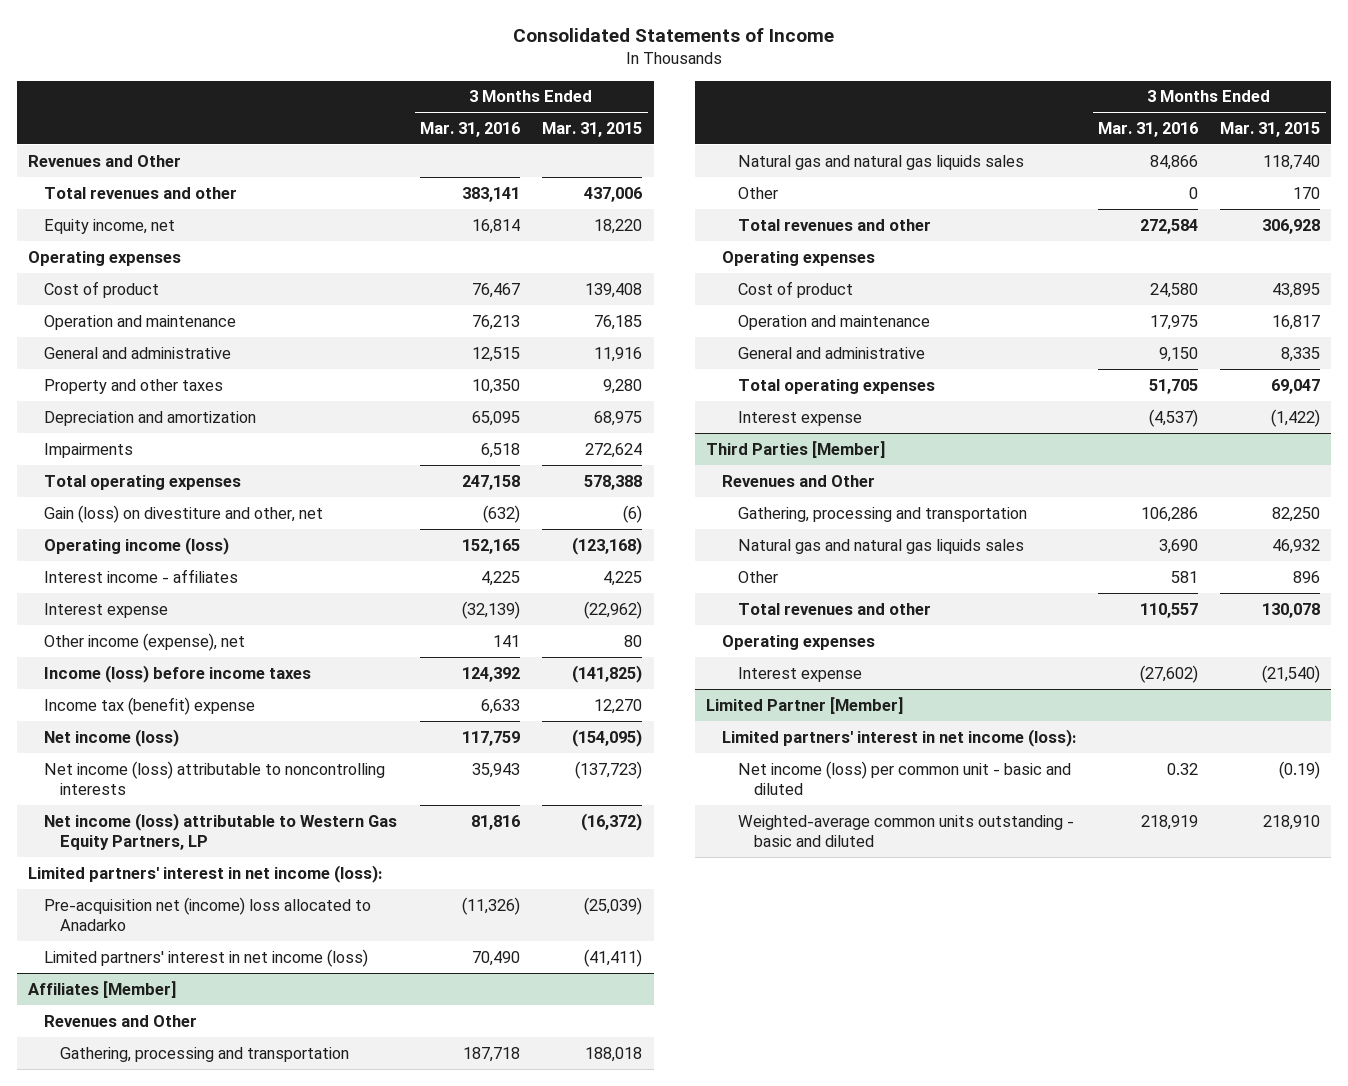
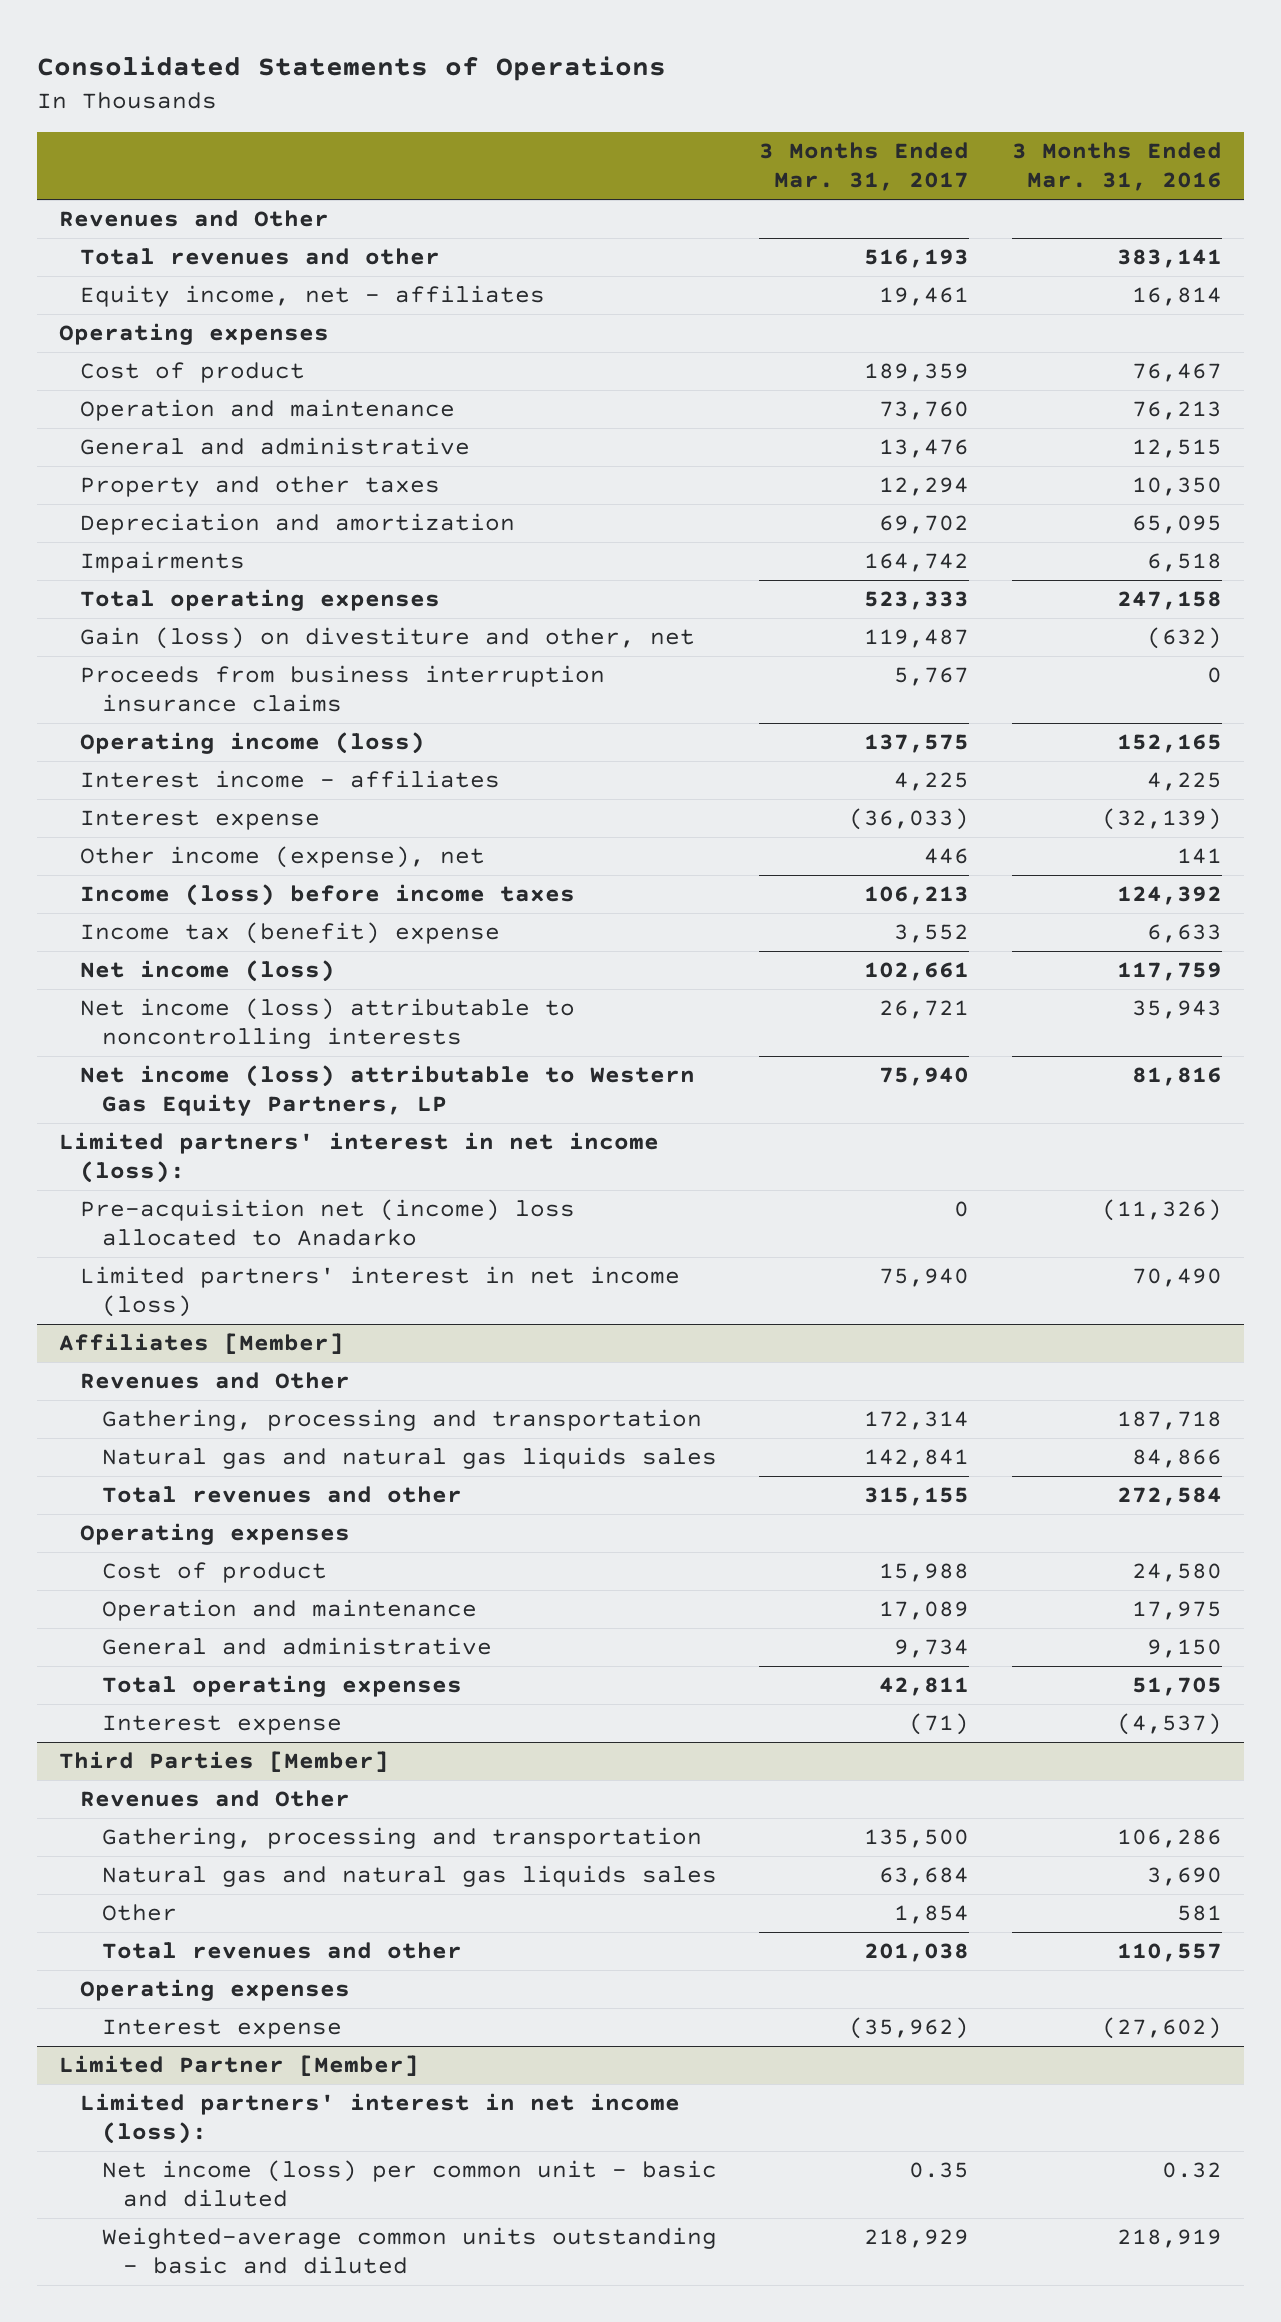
- Consolidated Statements of Income
+ Consolidated Statements of Operations
- | 3 Months Ended Mar. 31, 2016 | 3 Months Ended Mar. 31, 2015
+ | 3 Months Ended Mar. 31, 2017 | 3 Months Ended Mar. 31, 2016
- Equity income, net | 16,814 | 18,220
+ Equity income, net - affiliates | 19,461 | 16,814
+ Proceeds from business interruption insurance claims | 5,767 | 0
@ Affiliates [Member]
- Other | 0 | 170

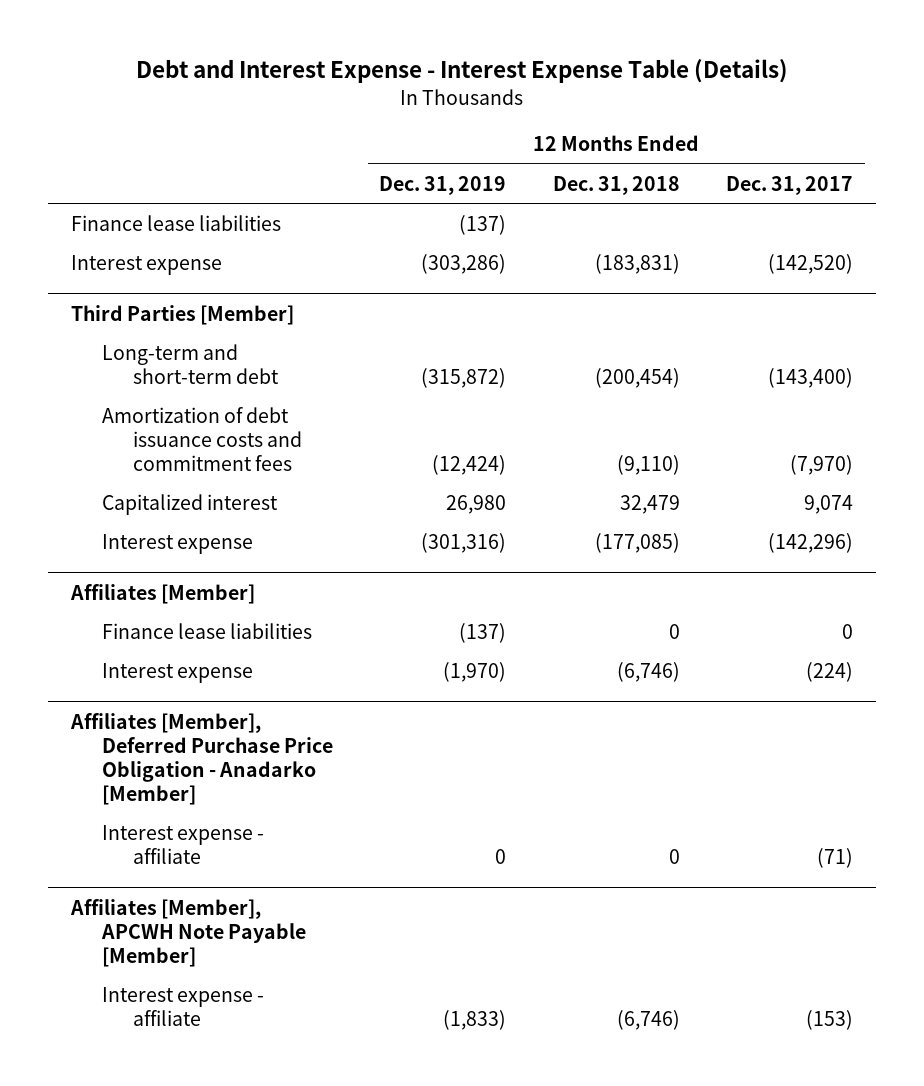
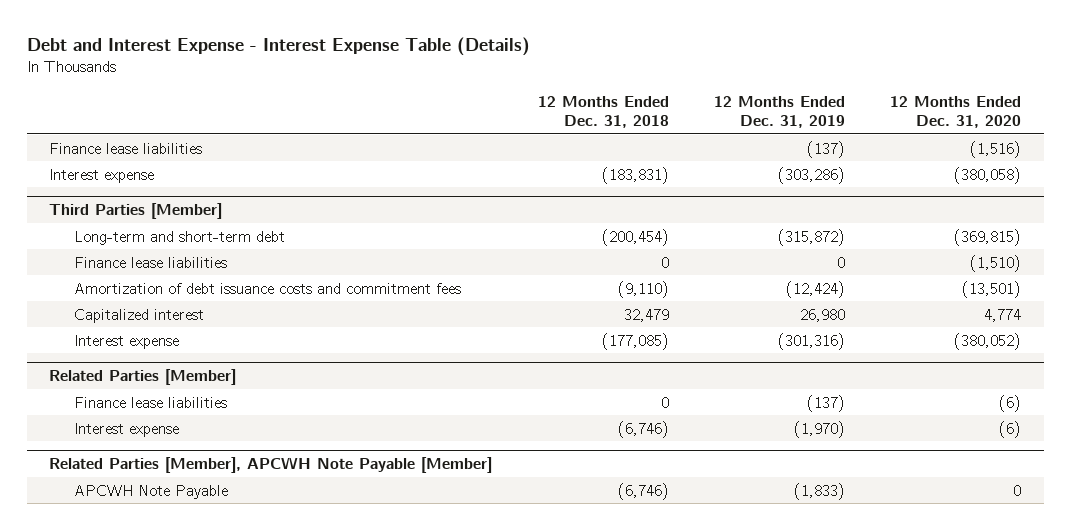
- | 12 Months Ended Dec. 31, 2019 | 12 Months Ended Dec. 31, 2018 | 12 Months Ended Dec. 31, 2017
+ | 12 Months Ended Dec. 31, 2018 | 12 Months Ended Dec. 31, 2019 | 12 Months Ended Dec. 31, 2020
@ Third Parties [Member]
+ Finance lease liabilities | 0 | 0 | (1,510)
- Affiliates [Member]
+ Related Parties [Member]
- Affiliates [Member], Deferred Purchase Price Obligation - Anadarko [Member]
- Interest expense - affiliate | 0 | 0 | (71)
- Affiliates [Member], APCWH Note Payable [Member]
- Interest expense - affiliate | (1,833) | (6,746) | (153)
+ Related Parties [Member], APCWH Note Payable [Member]
+ APCWH Note Payable | (6,746) | (1,833) | 0

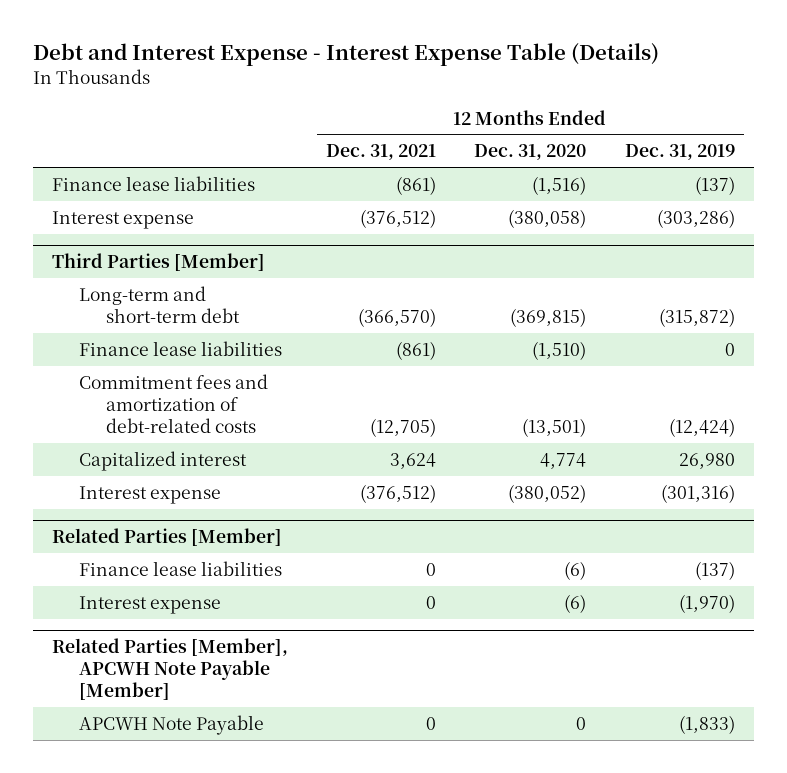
- | 12 Months Ended Dec. 31, 2018 | 12 Months Ended Dec. 31, 2019 | 12 Months Ended Dec. 31, 2020
+ | 12 Months Ended Dec. 31, 2021 | 12 Months Ended Dec. 31, 2020 | 12 Months Ended Dec. 31, 2019
@ Third Parties [Member]
- Amortization of debt issuance costs and commitment fees | (9,110) | (12,424) | (13,501)
+ Commitment fees and amortization of debt-related costs | (12,705) | (13,501) | (12,424)

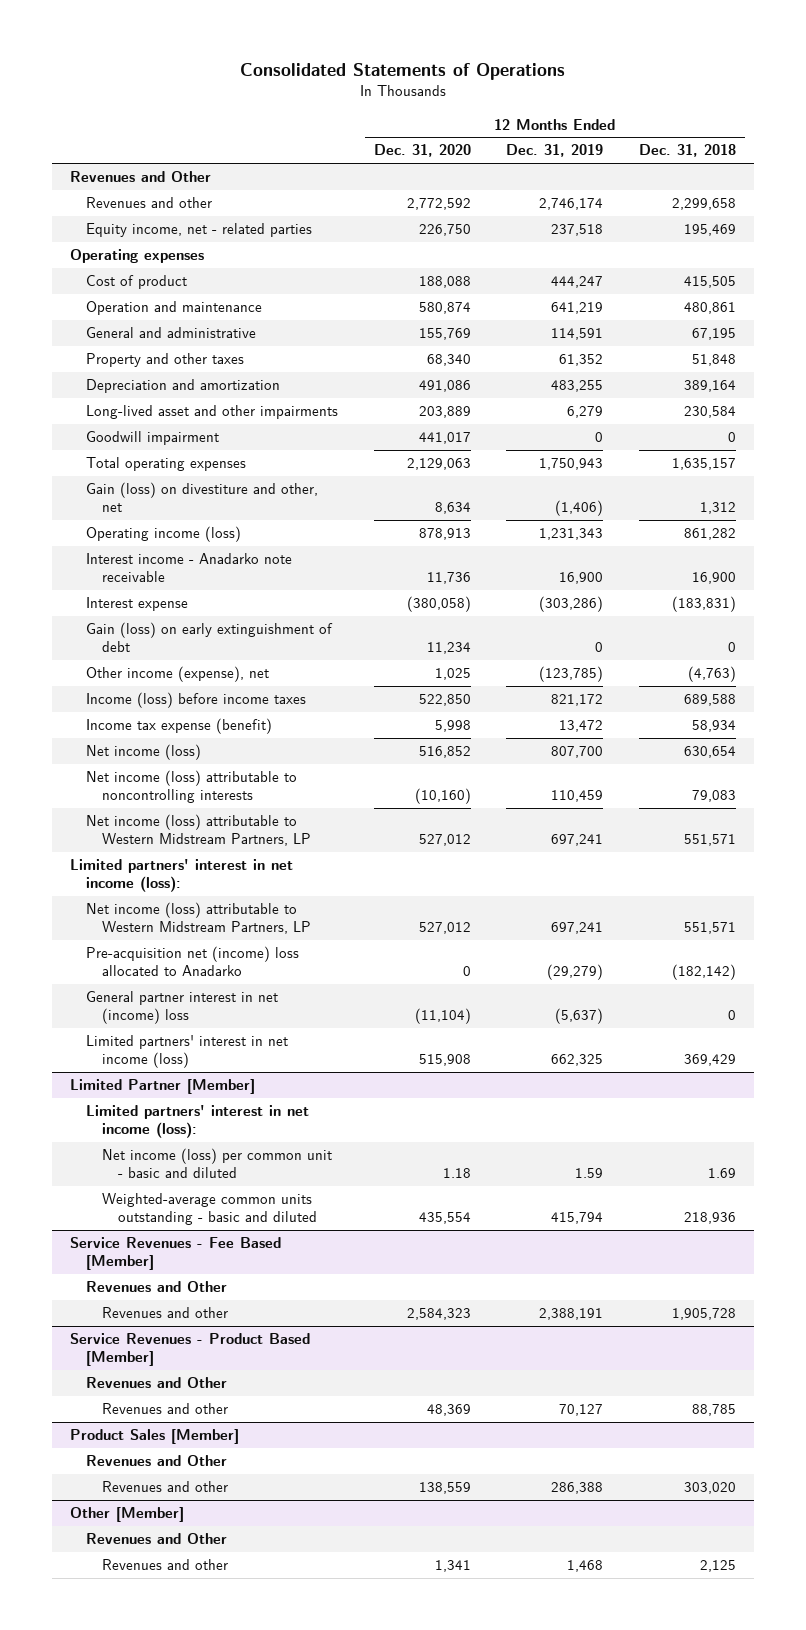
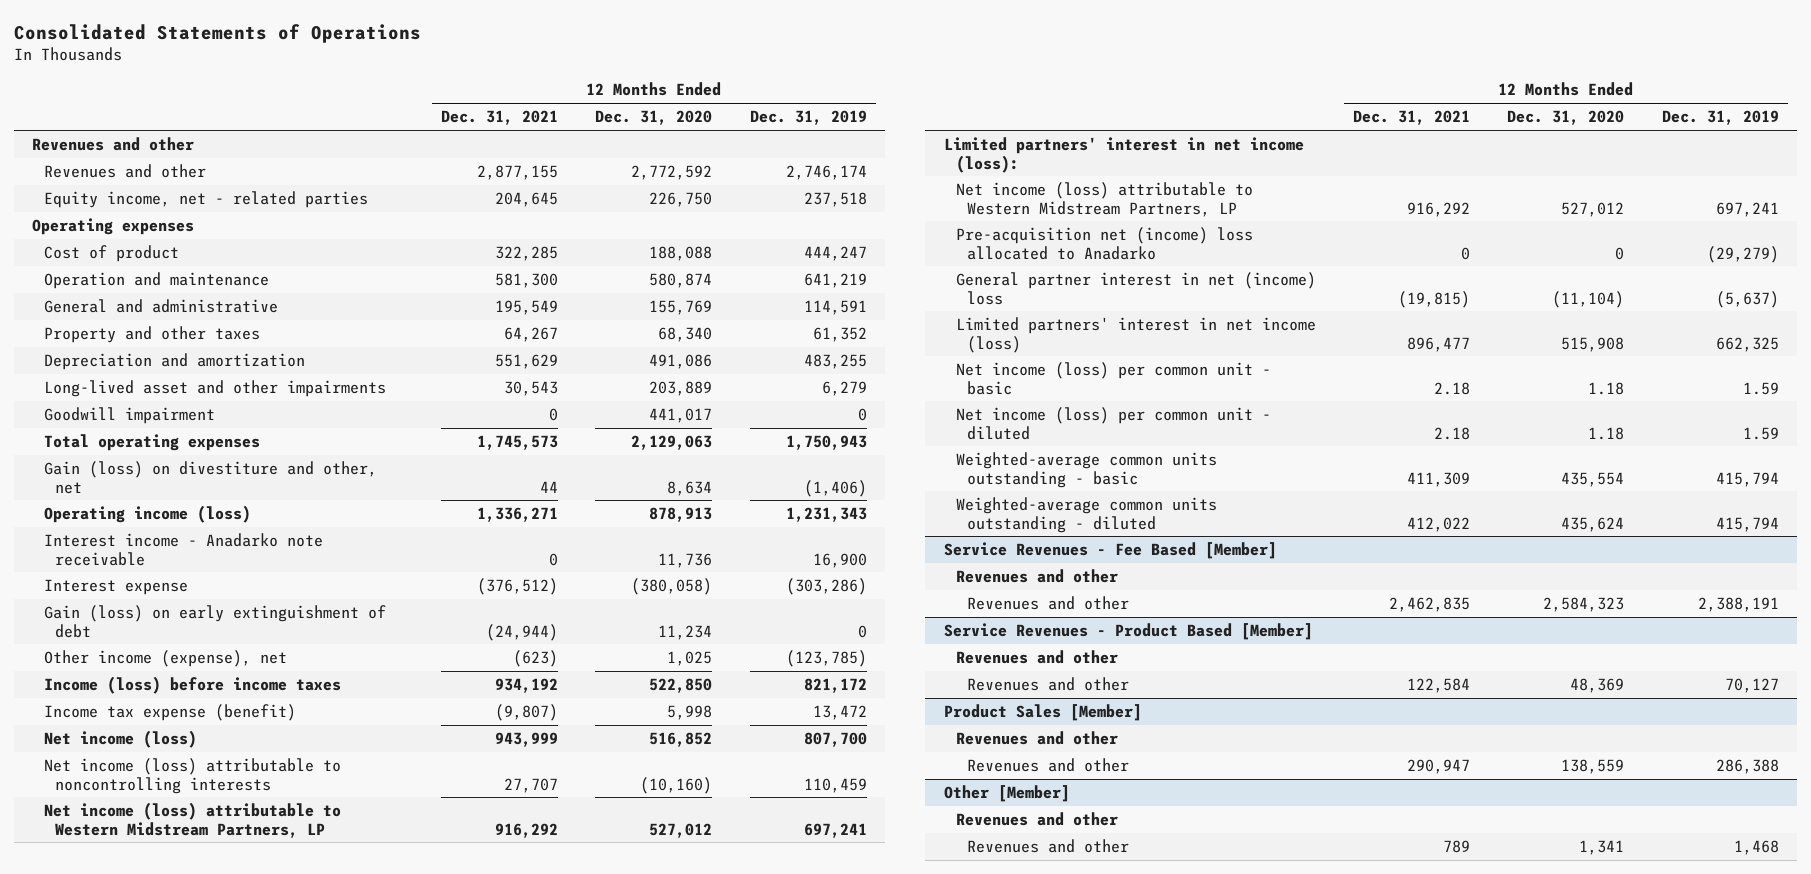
- | 12 Months Ended Dec. 31, 2020 | 12 Months Ended Dec. 31, 2019 | 12 Months Ended Dec. 31, 2018
+ | 12 Months Ended Dec. 31, 2021 | 12 Months Ended Dec. 31, 2020 | 12 Months Ended Dec. 31, 2019
- Revenues and Other
+ Revenues and other
- Limited Partner [Member]
- Limited partners' interest in net income (loss):
- Net income (loss) per common unit - basic and diluted | 1.18 | 1.59 | 1.69
- Weighted-average common units outstanding - basic and diluted | 435,554 | 415,794 | 218,936
+ Net income (loss) per common unit - basic | 2.18 | 1.18 | 1.59
+ Net income (loss) per common unit - diluted | 2.18 | 1.18 | 1.59
+ Weighted-average common units outstanding - basic | 411,309 | 435,554 | 415,794
+ Weighted-average common units outstanding - diluted | 412,022 | 435,624 | 415,794
@ Service Revenues - Fee Based [Member]
- Revenues and Other
+ Revenues and other
@ Service Revenues - Product Based [Member]
- Revenues and Other
+ Revenues and other
@ Product Sales [Member]
- Revenues and Other
+ Revenues and other
@ Other [Member]
- Revenues and Other
+ Revenues and other

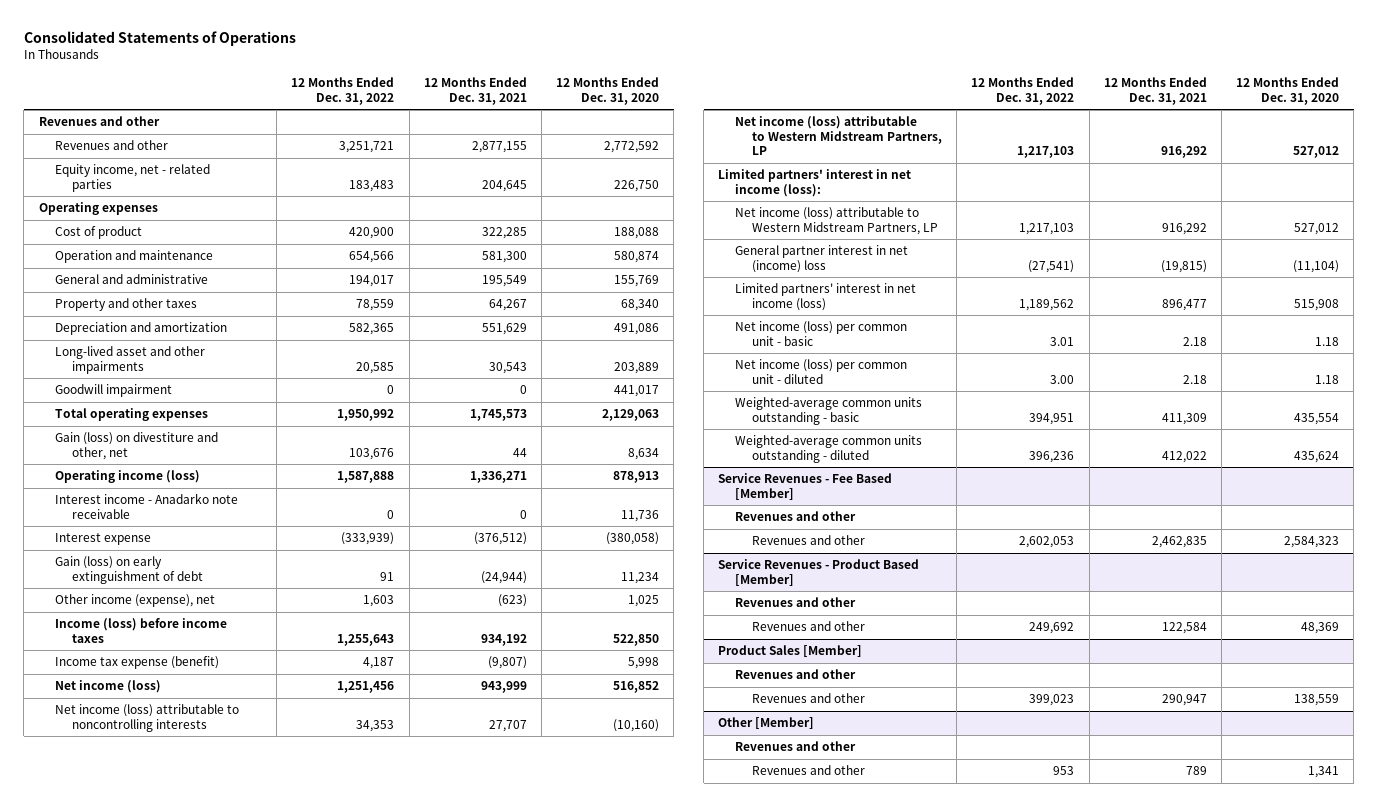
- | 12 Months Ended Dec. 31, 2021 | 12 Months Ended Dec. 31, 2020 | 12 Months Ended Dec. 31, 2019
+ | 12 Months Ended Dec. 31, 2022 | 12 Months Ended Dec. 31, 2021 | 12 Months Ended Dec. 31, 2020
- Pre-acquisition net (income) loss allocated to Anadarko | 0 | 0 | (29,279)

